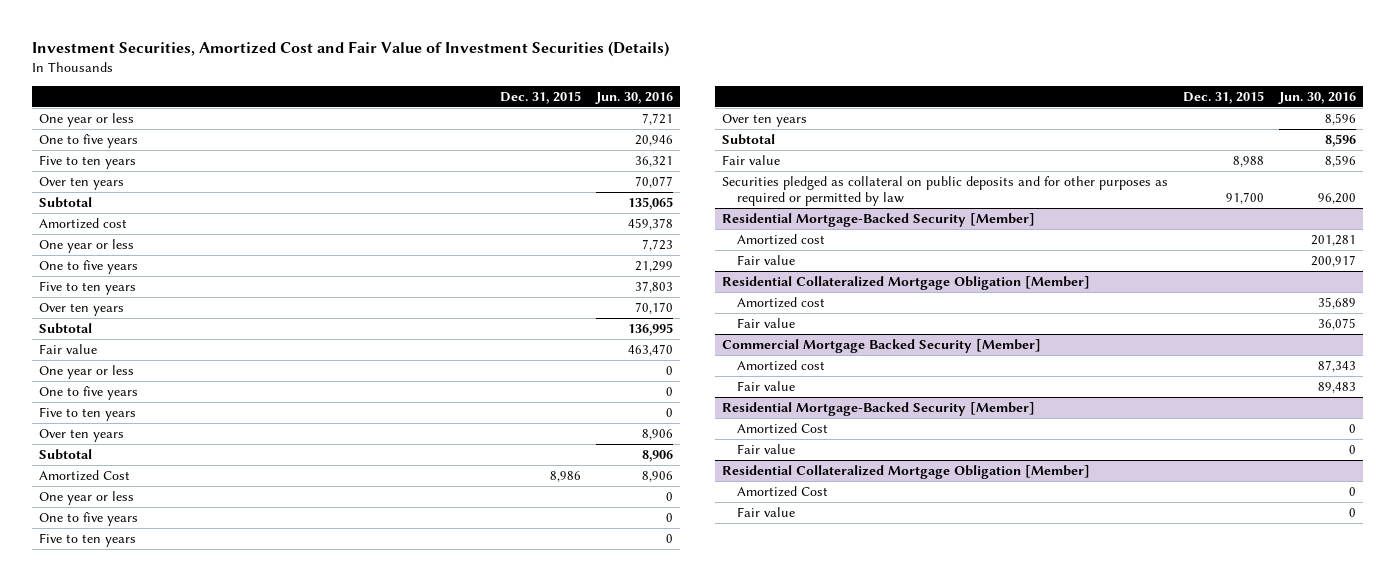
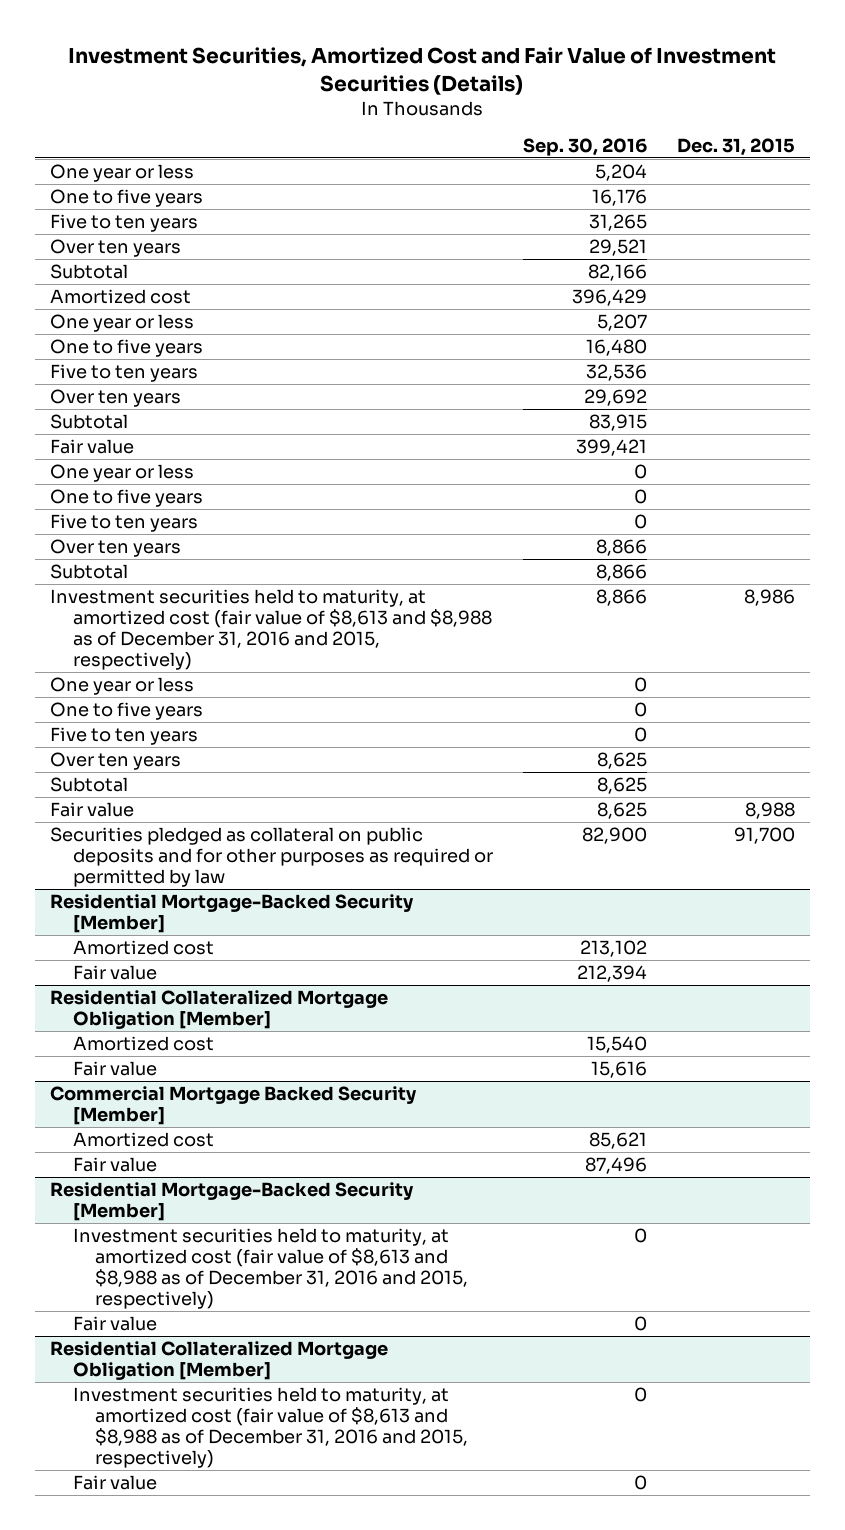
- | Dec. 31, 2015 | Jun. 30, 2016
+ | Sep. 30, 2016 | Dec. 31, 2015
- Amortized Cost | 8,986 | 8,906
+ Investment securities held to maturity, at amortized cost (fair value of $8,613 and $8,988 as of December 31, 2016 and 2015, respectively) | 8,866 | 8,986
@ Residential Mortgage-Backed Security [Member]
- Amortized Cost | | 0
+ Investment securities held to maturity, at amortized cost (fair value of $8,613 and $8,988 as of December 31, 2016 and 2015, respectively) | 0 |
@ Residential Collateralized Mortgage Obligation [Member]
- Amortized Cost | | 0
+ Investment securities held to maturity, at amortized cost (fair value of $8,613 and $8,988 as of December 31, 2016 and 2015, respectively) | 0 |

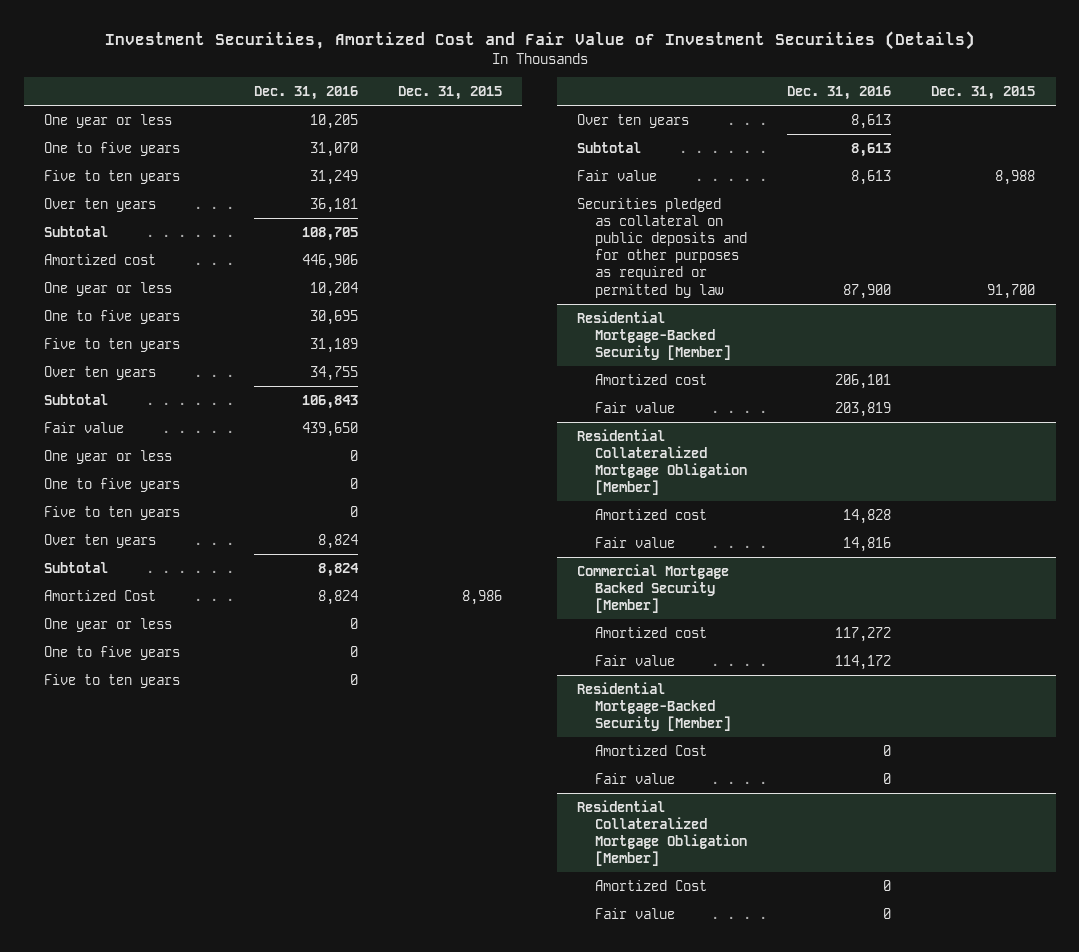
- | Sep. 30, 2016 | Dec. 31, 2015
+ | Dec. 31, 2016 | Dec. 31, 2015
- Investment securities held to maturity, at amortized cost (fair value of $8,613 and $8,988 as of December 31, 2016 and 2015, respectively) | 8,866 | 8,986
+ Amortized Cost | 8,824 | 8,986
@ Residential Mortgage-Backed Security [Member]
- Investment securities held to maturity, at amortized cost (fair value of $8,613 and $8,988 as of December 31, 2016 and 2015, respectively) | 0 |
+ Amortized Cost | 0 |
@ Residential Collateralized Mortgage Obligation [Member]
- Investment securities held to maturity, at amortized cost (fair value of $8,613 and $8,988 as of December 31, 2016 and 2015, respectively) | 0 |
+ Amortized Cost | 0 |

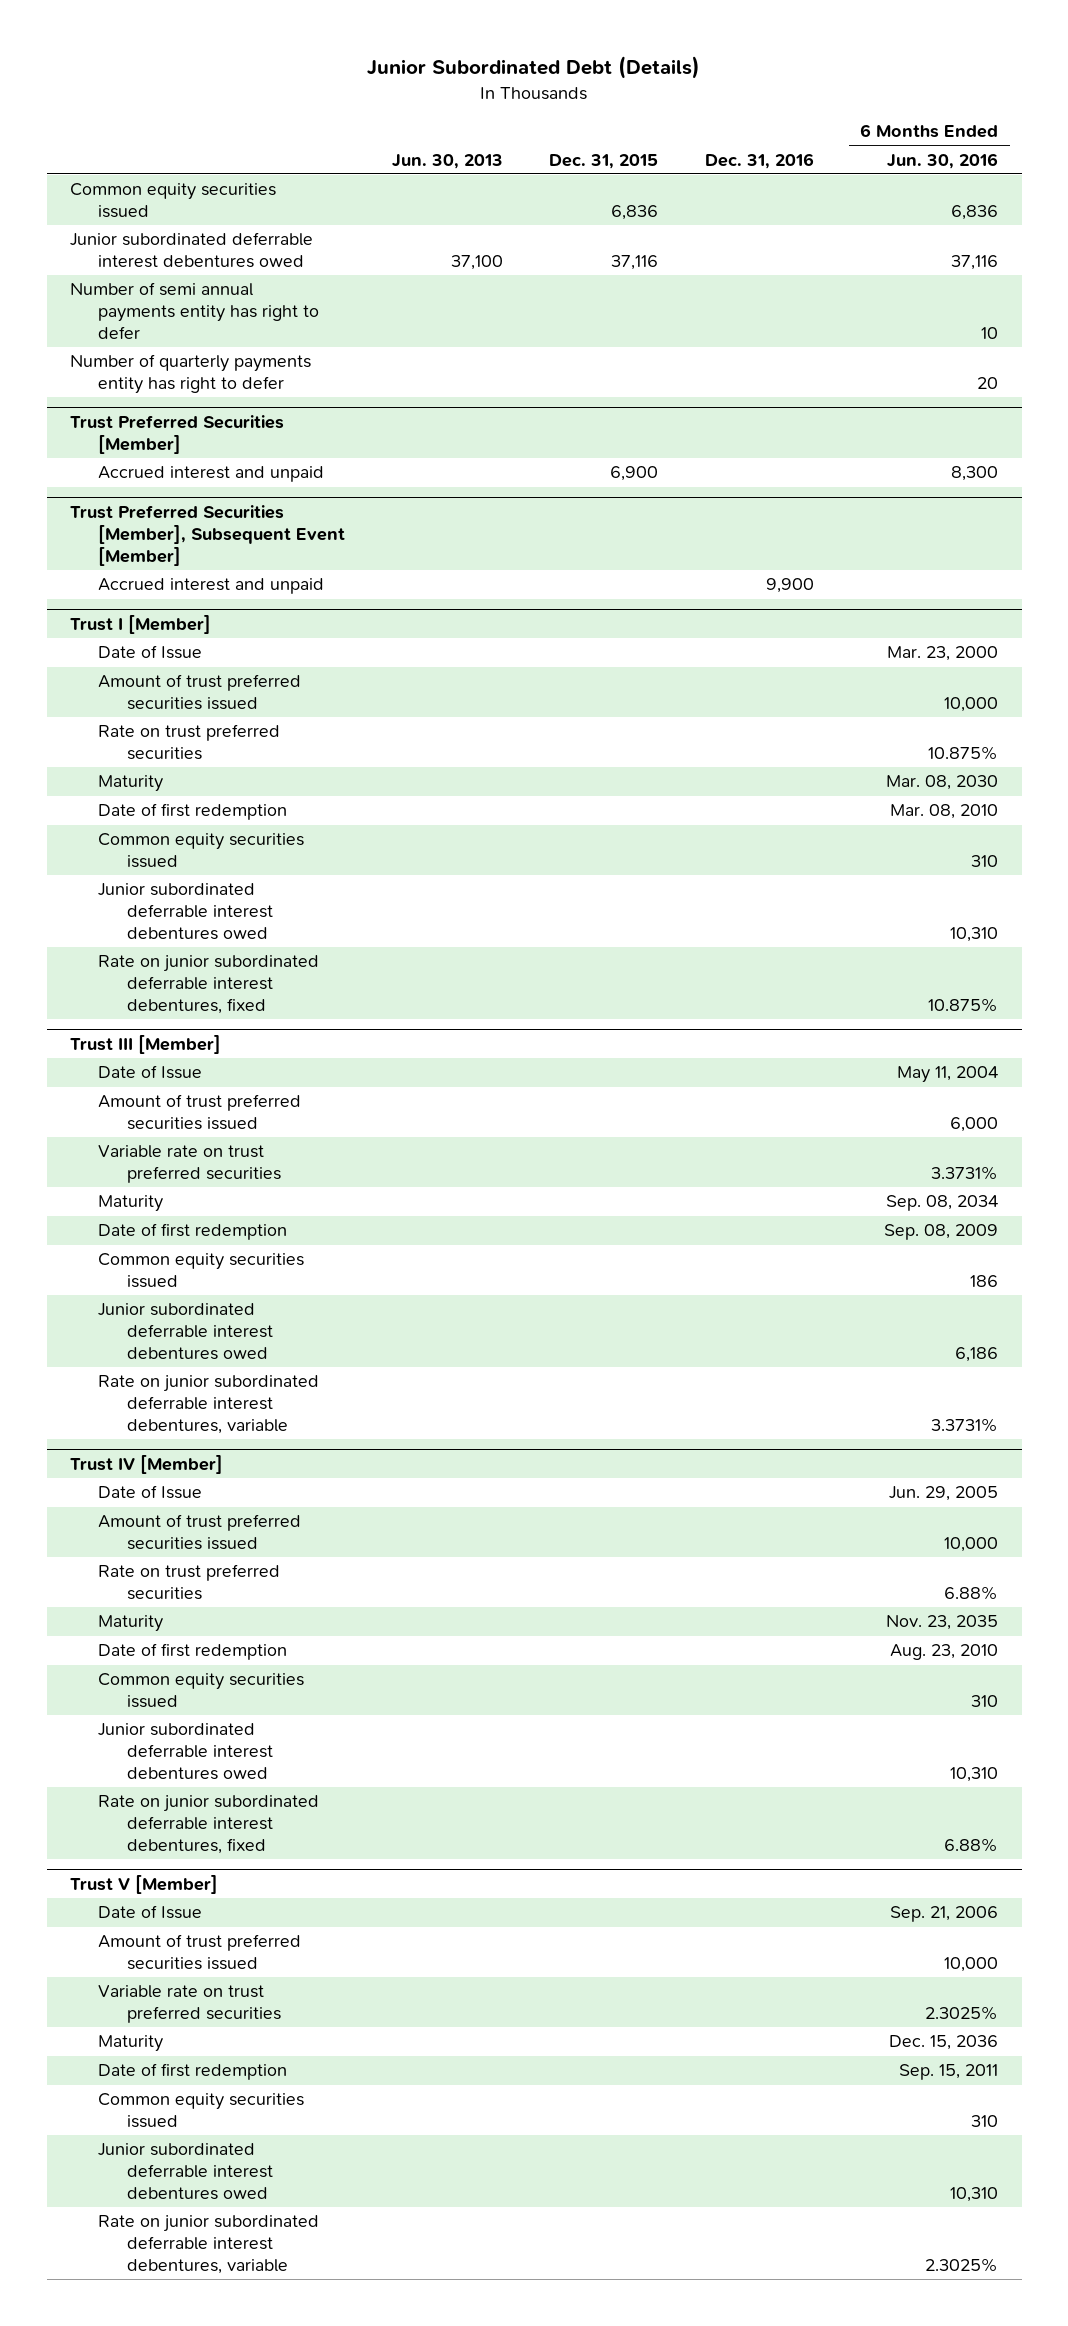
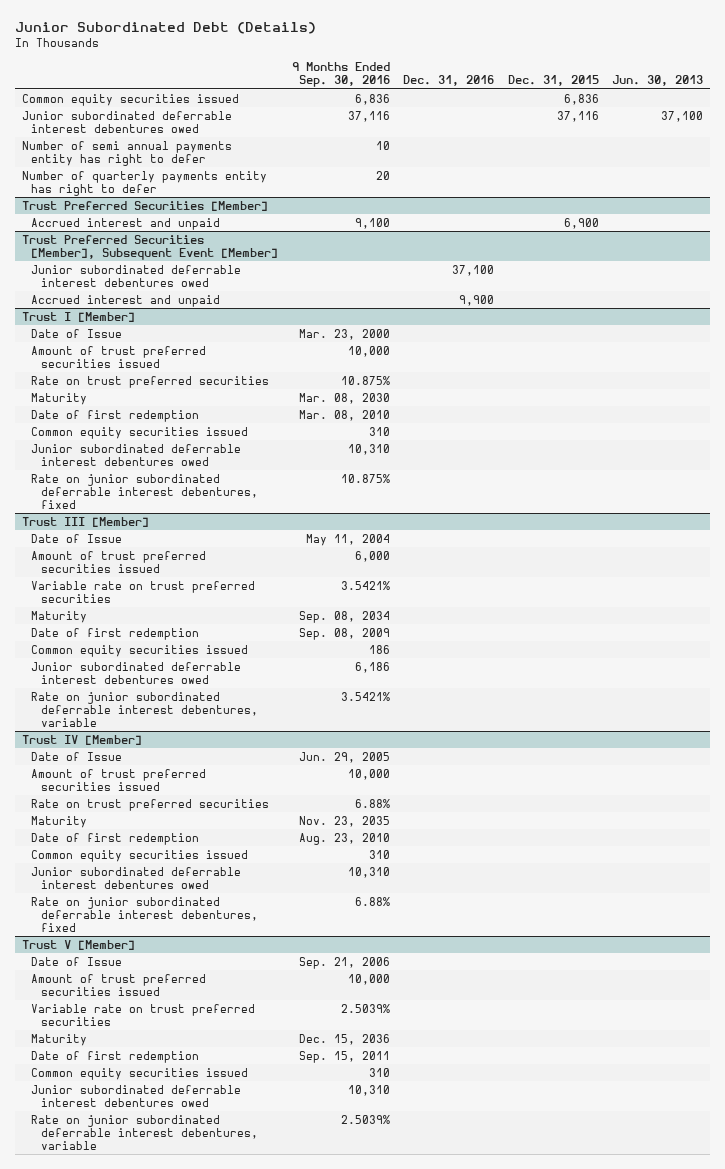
- | Jun. 30, 2013 | Dec. 31, 2015 | Dec. 31, 2016 | 6 Months Ended Jun. 30, 2016
+ | 9 Months Ended Sep. 30, 2016 | Dec. 31, 2016 | Dec. 31, 2015 | Jun. 30, 2013
@ Trust Preferred Securities [Member], Subsequent Event [Member]
+ Junior subordinated deferrable interest debentures owed | | 37,100 | |

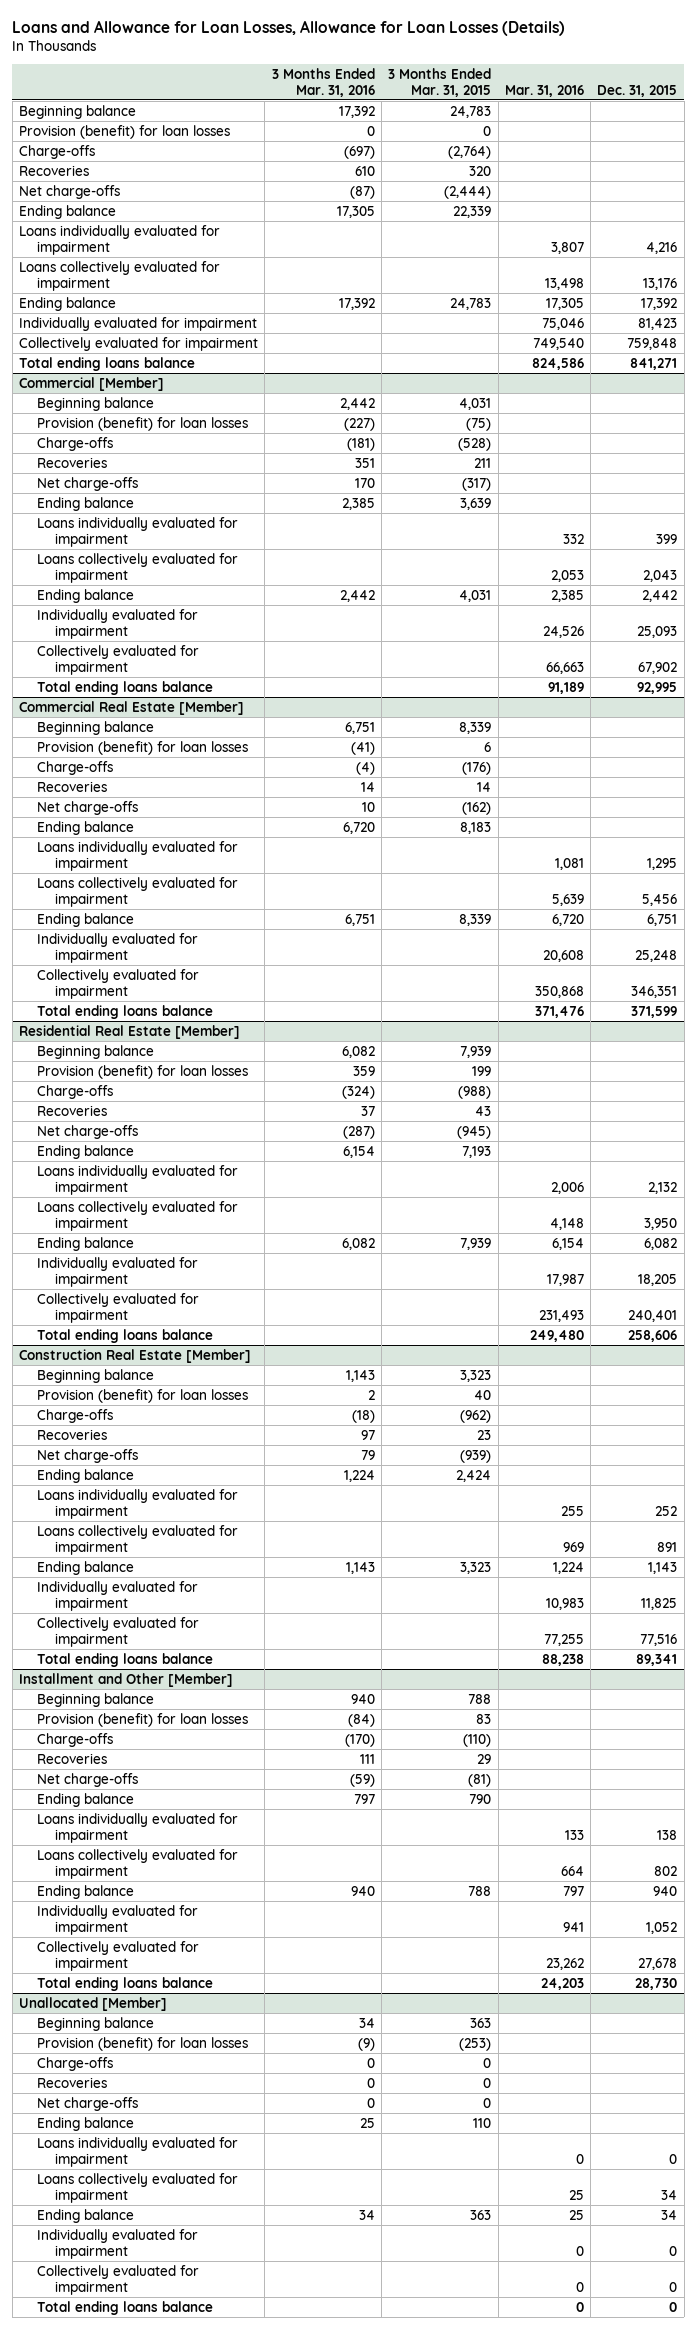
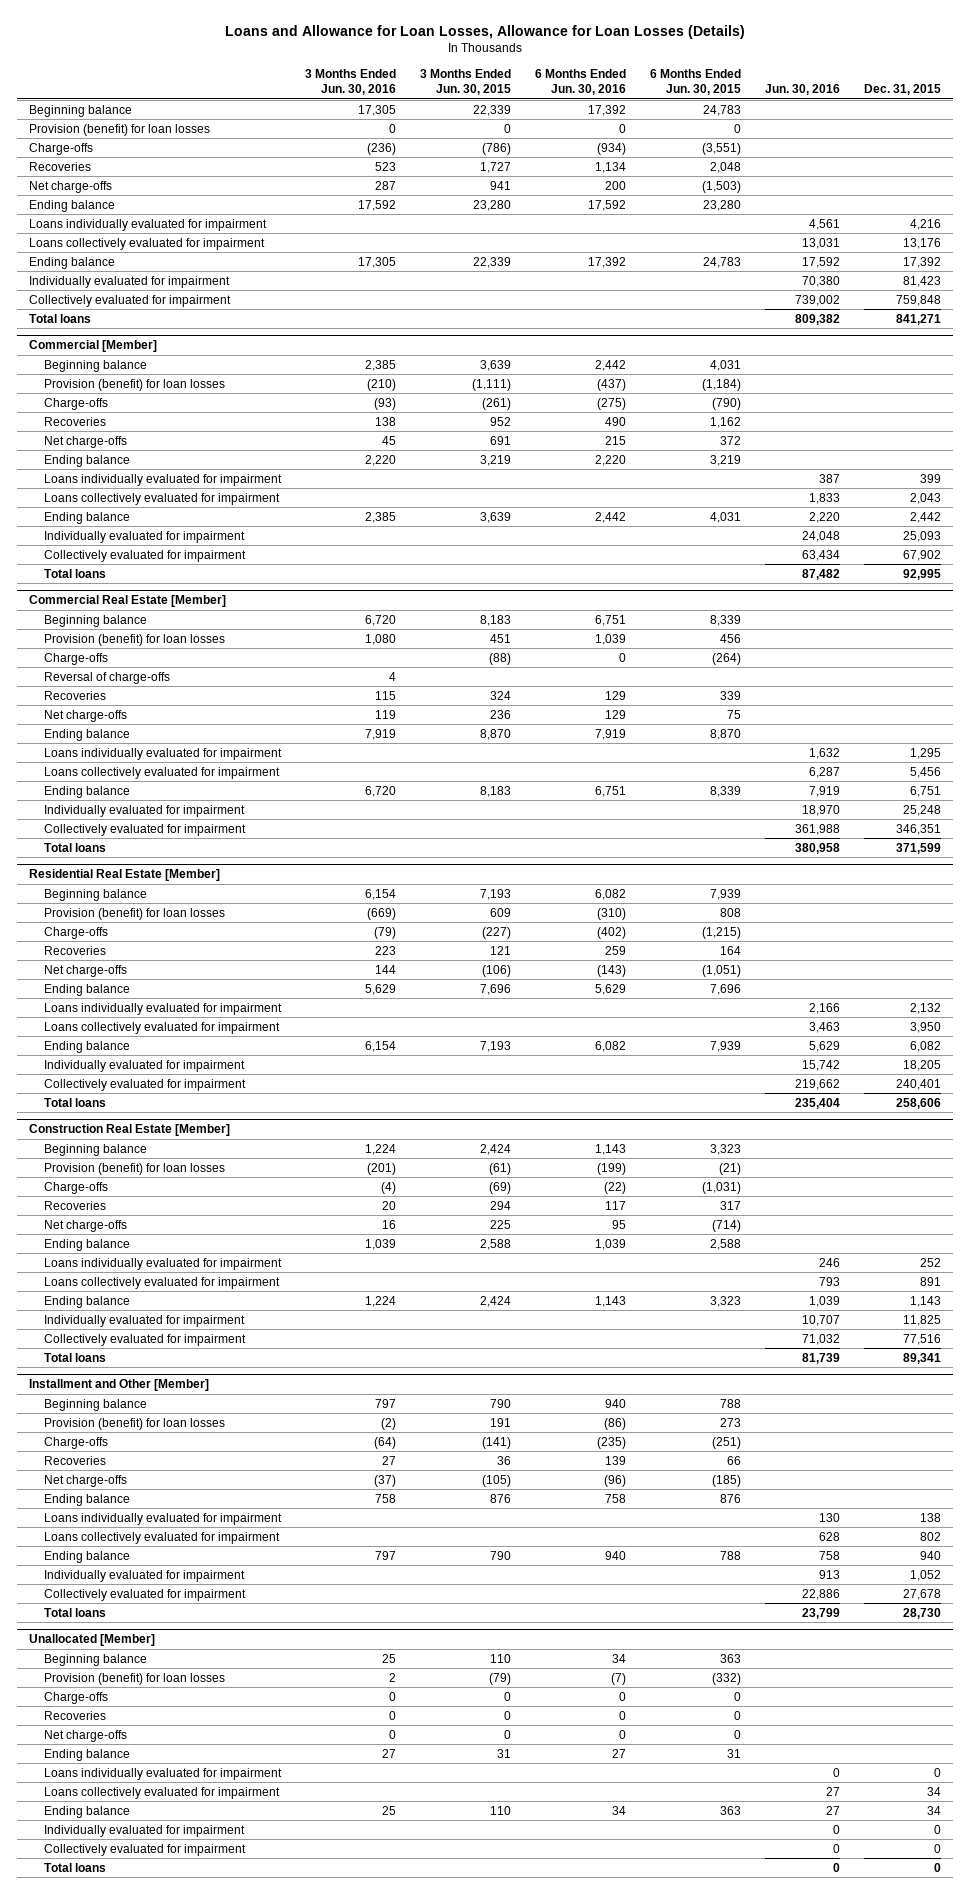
- | 3 Months Ended Mar. 31, 2016 | 3 Months Ended Mar. 31, 2015 | Mar. 31, 2016 | Dec. 31, 2015
+ | 3 Months Ended Jun. 30, 2016 | 3 Months Ended Jun. 30, 2015 | 6 Months Ended Jun. 30, 2016 | 6 Months Ended Jun. 30, 2015 | Jun. 30, 2016 | Dec. 31, 2015
- Total ending loans balance | | | 824,586 | 841,271
+ Total loans | | | | | 809,382 | 841,271
@ Commercial [Member]
- Total ending loans balance | | | 91,189 | 92,995
+ Total loans | | | | | 87,482 | 92,995
@ Commercial Real Estate [Member]
+ Reversal of charge-offs | 4 | | | | |
- Total ending loans balance | | | 371,476 | 371,599
+ Total loans | | | | | 380,958 | 371,599
@ Residential Real Estate [Member]
- Total ending loans balance | | | 249,480 | 258,606
+ Total loans | | | | | 235,404 | 258,606
@ Construction Real Estate [Member]
- Total ending loans balance | | | 88,238 | 89,341
+ Total loans | | | | | 81,739 | 89,341
@ Installment and Other [Member]
- Total ending loans balance | | | 24,203 | 28,730
+ Total loans | | | | | 23,799 | 28,730
@ Unallocated [Member]
- Total ending loans balance | | | 0 | 0
+ Total loans | | | | | 0 | 0

